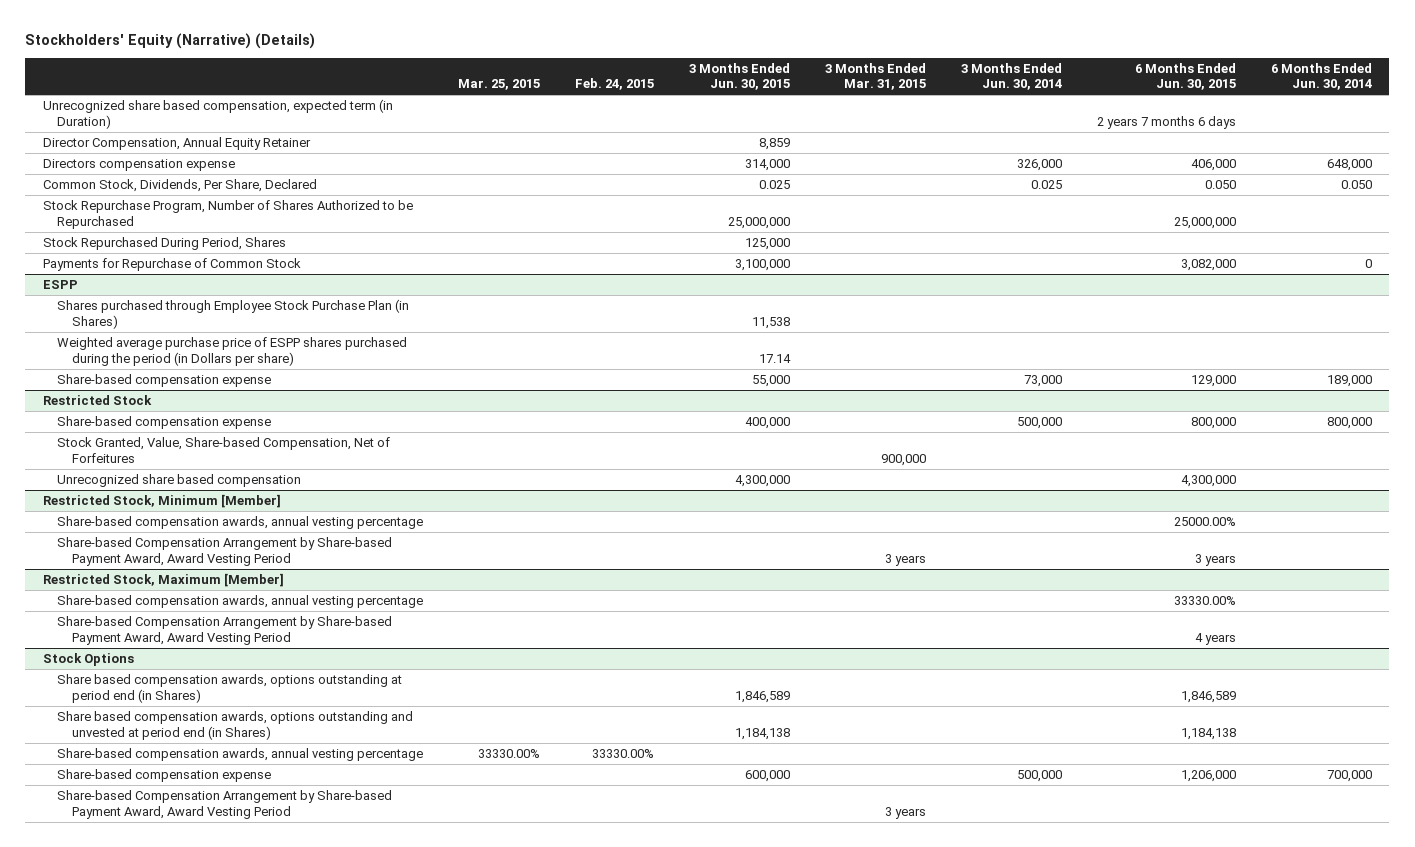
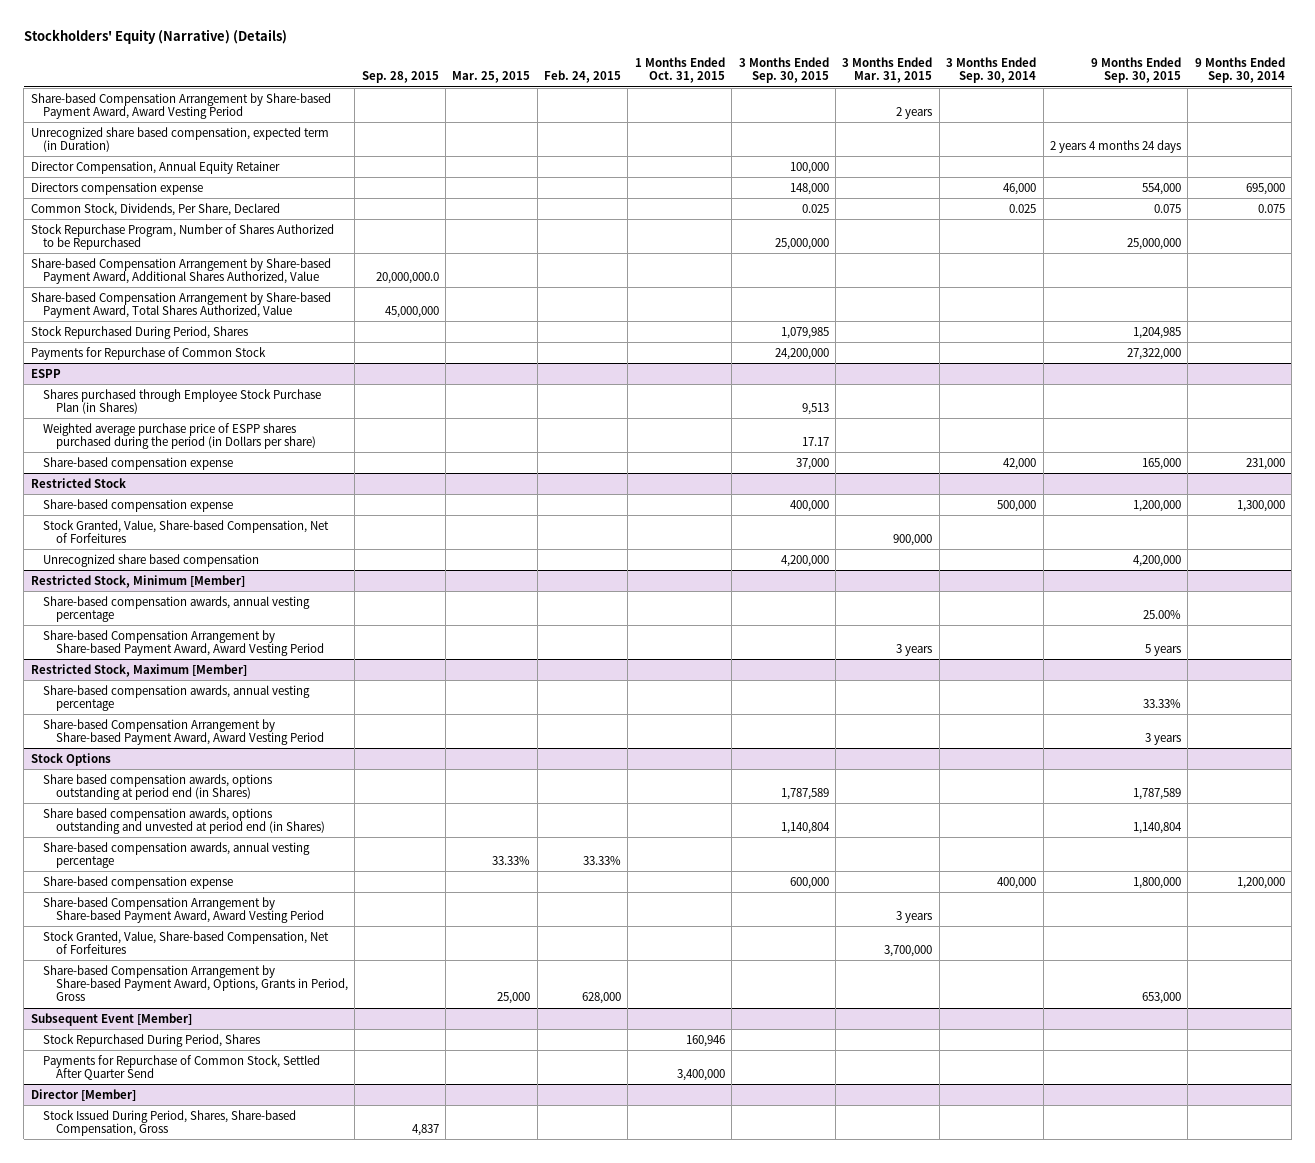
- | Mar. 25, 2015 | Feb. 24, 2015 | 3 Months Ended Jun. 30, 2015 | 3 Months Ended Mar. 31, 2015 | 3 Months Ended Jun. 30, 2014 | 6 Months Ended Jun. 30, 2015 | 6 Months Ended Jun. 30, 2014
+ | Sep. 28, 2015 | Mar. 25, 2015 | Feb. 24, 2015 | 1 Months Ended Oct. 31, 2015 | 3 Months Ended Sep. 30, 2015 | 3 Months Ended Mar. 31, 2015 | 3 Months Ended Sep. 30, 2014 | 9 Months Ended Sep. 30, 2015 | 9 Months Ended Sep. 30, 2014
+ Share-based Compensation Arrangement by Share-based Payment Award, Award Vesting Period | | | | | | 2 years | | |
+ Share-based Compensation Arrangement by Share-based Payment Award, Additional Shares Authorized, Value | 20,000,000.0 | | | | | | | |
+ Share-based Compensation Arrangement by Share-based Payment Award, Total Shares Authorized, Value | 45,000,000 | | | | | | | |
@ Stock Options
- Share-based compensation awards, annual vesting percentage | 33330.00% | 33330.00% | | | | |
+ Share-based compensation awards, annual vesting percentage | | 33.33% | 33.33% | | | | | |
+ Stock Granted, Value, Share-based Compensation, Net of Forfeitures | | | | | | 3,700,000 | | |
+ Share-based Compensation Arrangement by Share-based Payment Award, Options, Grants in Period, Gross | | 25,000 | 628,000 | | | | | 653,000 |
+ Subsequent Event [Member]
+ Stock Repurchased During Period, Shares | | | | 160,946 | | | | |
+ Payments for Repurchase of Common Stock, Settled After Quarter Send | | | | 3,400,000 | | | | |
+ Director [Member]
+ Stock Issued During Period, Shares, Share-based Compensation, Gross | 4,837 | | | | | | | |

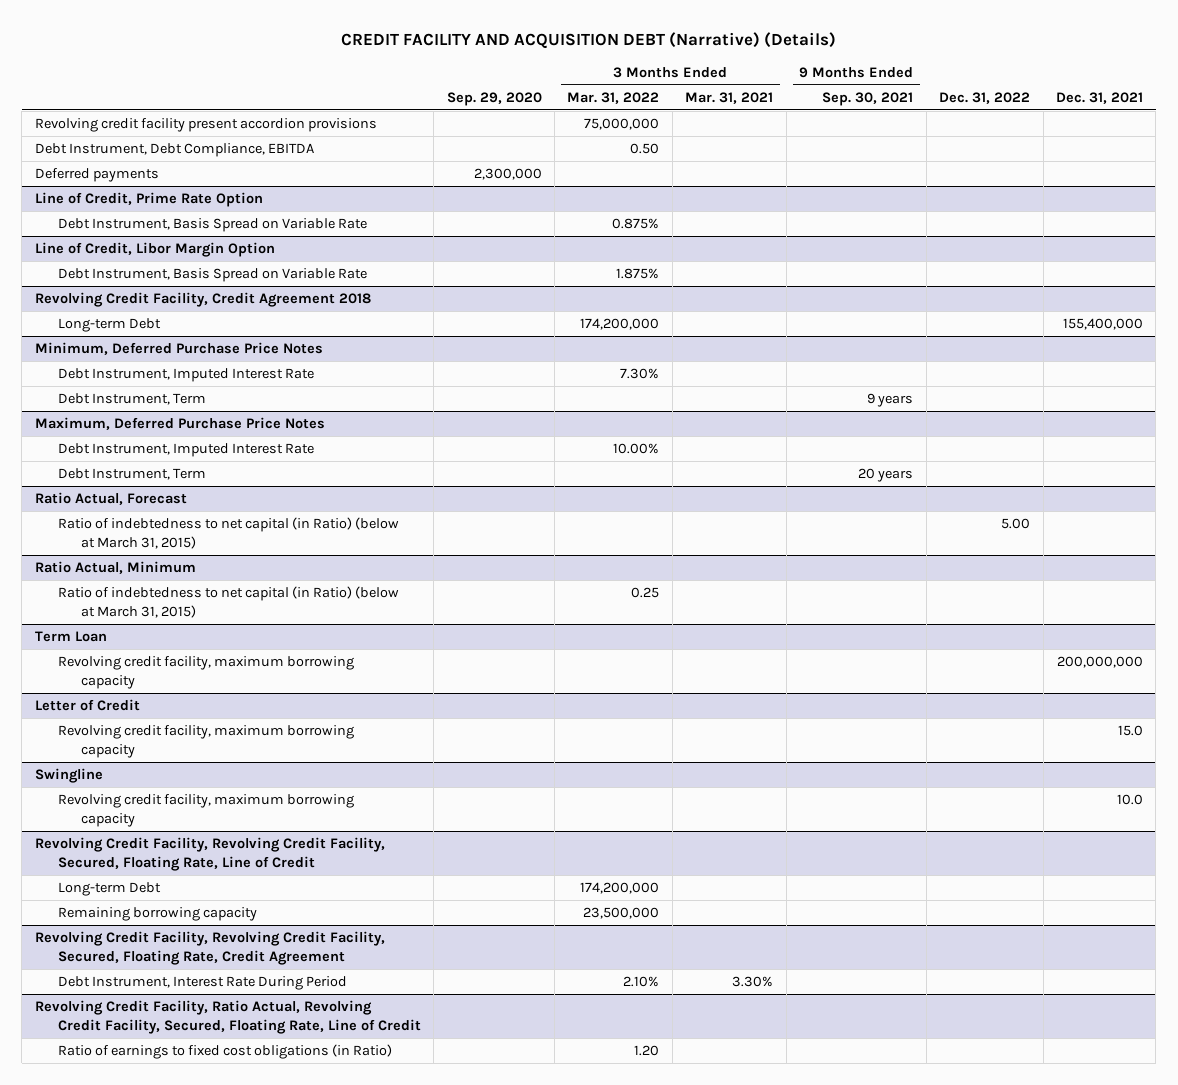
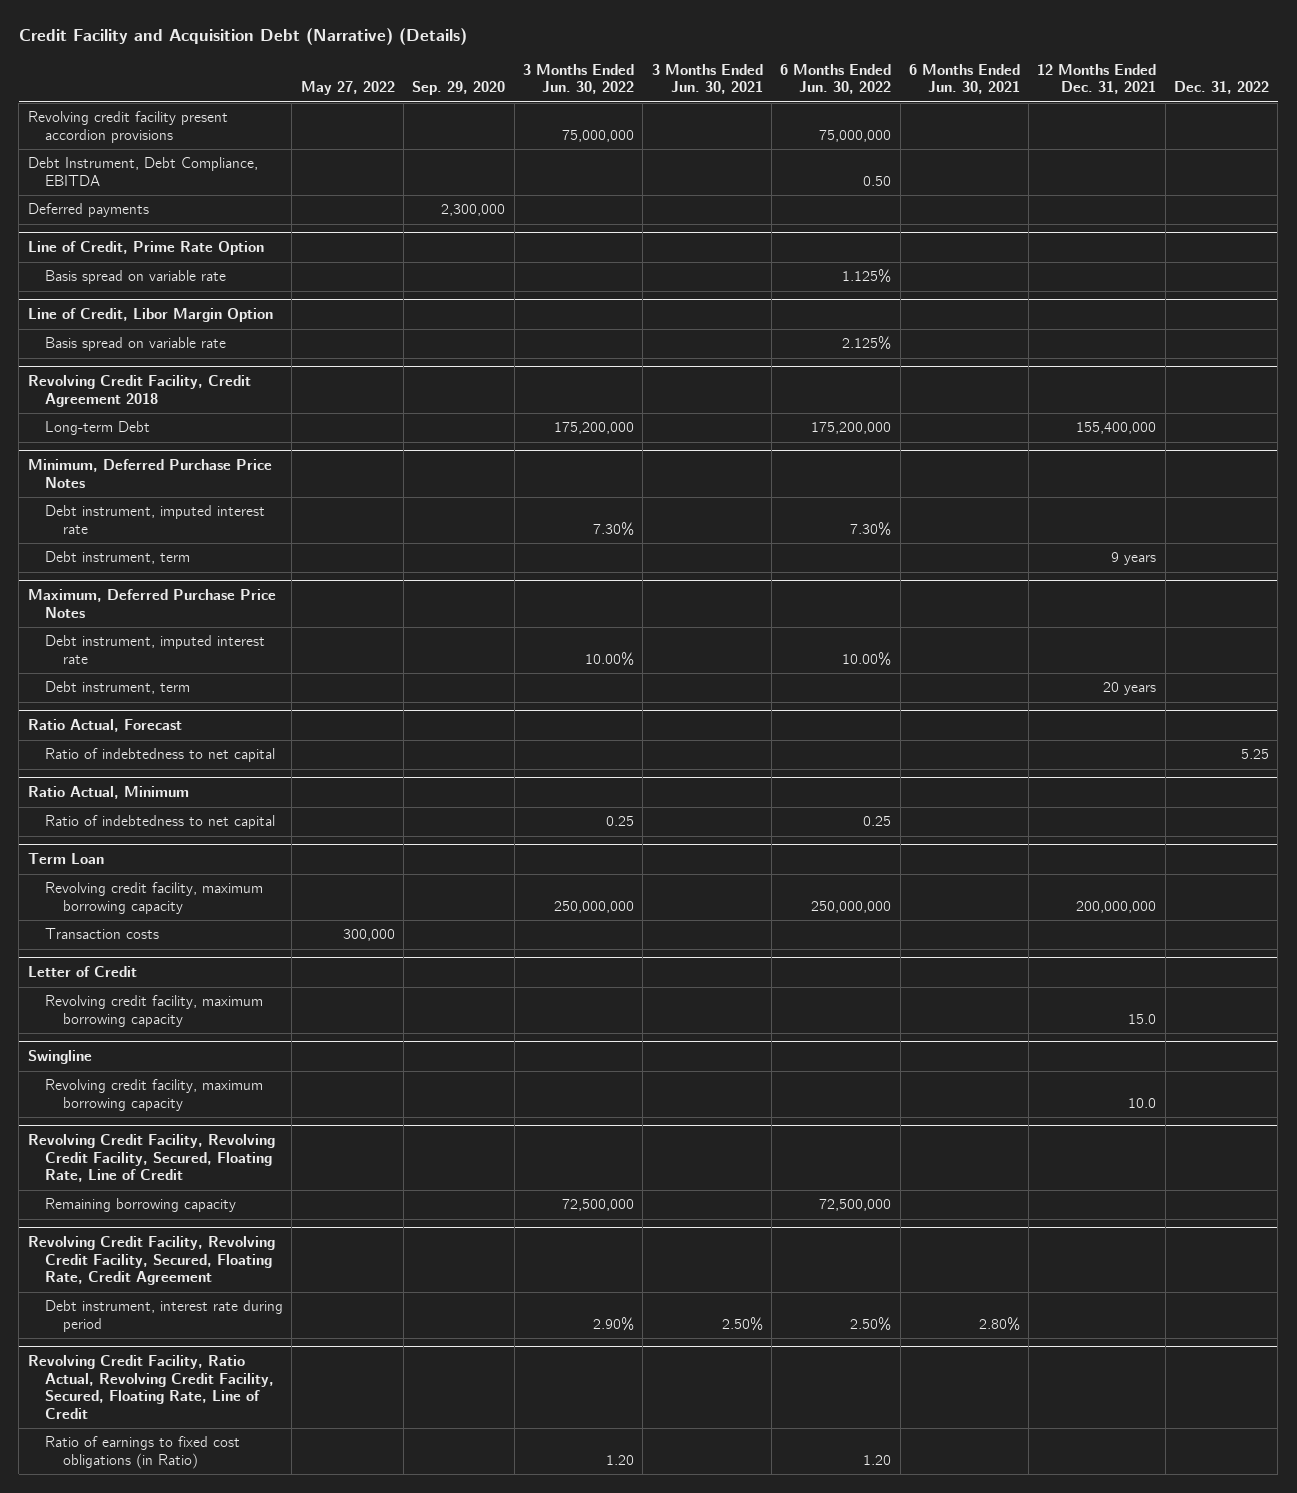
- CREDIT FACILITY AND ACQUISITION DEBT (Narrative) (Details)
+ Credit Facility and Acquisition Debt (Narrative) (Details)
- | Sep. 29, 2020 | 3 Months Ended Mar. 31, 2022 | 3 Months Ended Mar. 31, 2021 | 9 Months Ended Sep. 30, 2021 | Dec. 31, 2022 | Dec. 31, 2021
+ | May 27, 2022 | Sep. 29, 2020 | 3 Months Ended Jun. 30, 2022 | 3 Months Ended Jun. 30, 2021 | 6 Months Ended Jun. 30, 2022 | 6 Months Ended Jun. 30, 2021 | 12 Months Ended Dec. 31, 2021 | Dec. 31, 2022
@ Line of Credit, Prime Rate Option
- Debt Instrument, Basis Spread on Variable Rate | | 0.875% | | | |
+ Basis spread on variable rate | | | | | 1.125% | | |
@ Line of Credit, Libor Margin Option
- Debt Instrument, Basis Spread on Variable Rate | | 1.875% | | | |
+ Basis spread on variable rate | | | | | 2.125% | | |
@ Minimum, Deferred Purchase Price Notes
- Debt Instrument, Imputed Interest Rate | | 7.30% | | | |
- Debt Instrument, Term | | | | 9 years | |
+ Debt instrument, imputed interest rate | | | 7.30% | | 7.30% | | |
+ Debt instrument, term | | | | | | | 9 years |
@ Maximum, Deferred Purchase Price Notes
- Debt Instrument, Imputed Interest Rate | | 10.00% | | | |
- Debt Instrument, Term | | | | 20 years | |
+ Debt instrument, imputed interest rate | | | 10.00% | | 10.00% | | |
+ Debt instrument, term | | | | | | | 20 years |
@ Ratio Actual, Forecast
- Ratio of indebtedness to net capital (in Ratio) (below at March 31, 2015) | | | | | 5.00 |
+ Ratio of indebtedness to net capital | | | | | | | | 5.25
@ Ratio Actual, Minimum
- Ratio of indebtedness to net capital (in Ratio) (below at March 31, 2015) | | 0.25 | | | |
+ Ratio of indebtedness to net capital | | | 0.25 | | 0.25 | | |
@ Term Loan
+ Transaction costs | 300,000 | | | | | | |
@ Revolving Credit Facility, Revolving Credit Facility, Secured, Floating Rate, Line of Credit
- Long-term Debt | | 174,200,000 | | | |
@ Revolving Credit Facility, Revolving Credit Facility, Secured, Floating Rate, Credit Agreement
- Debt Instrument, Interest Rate During Period | | 2.10% | 3.30% | | |
+ Debt instrument, interest rate during period | | | 2.90% | 2.50% | 2.50% | 2.80% | |

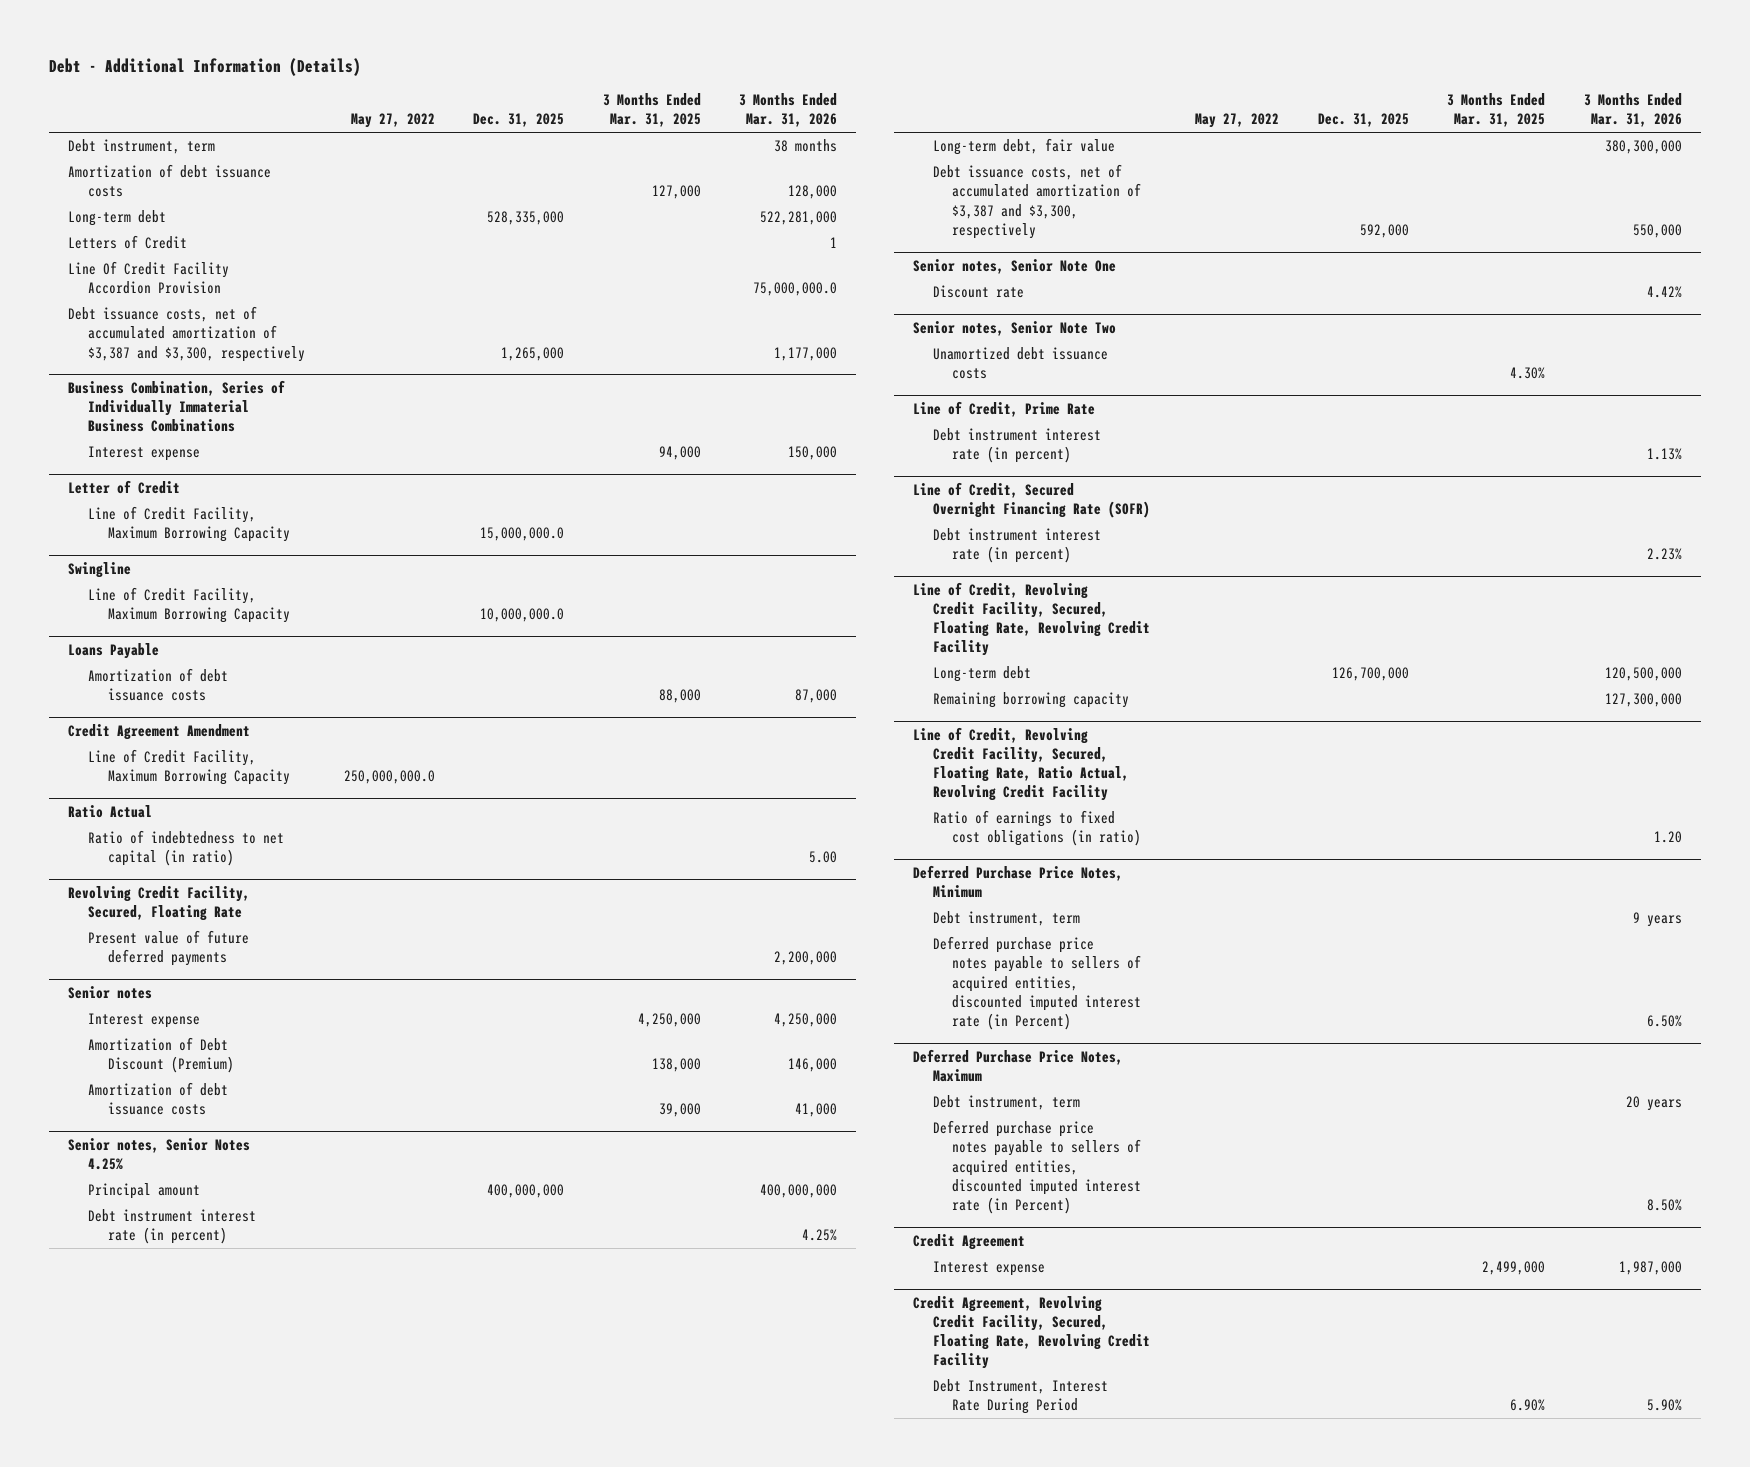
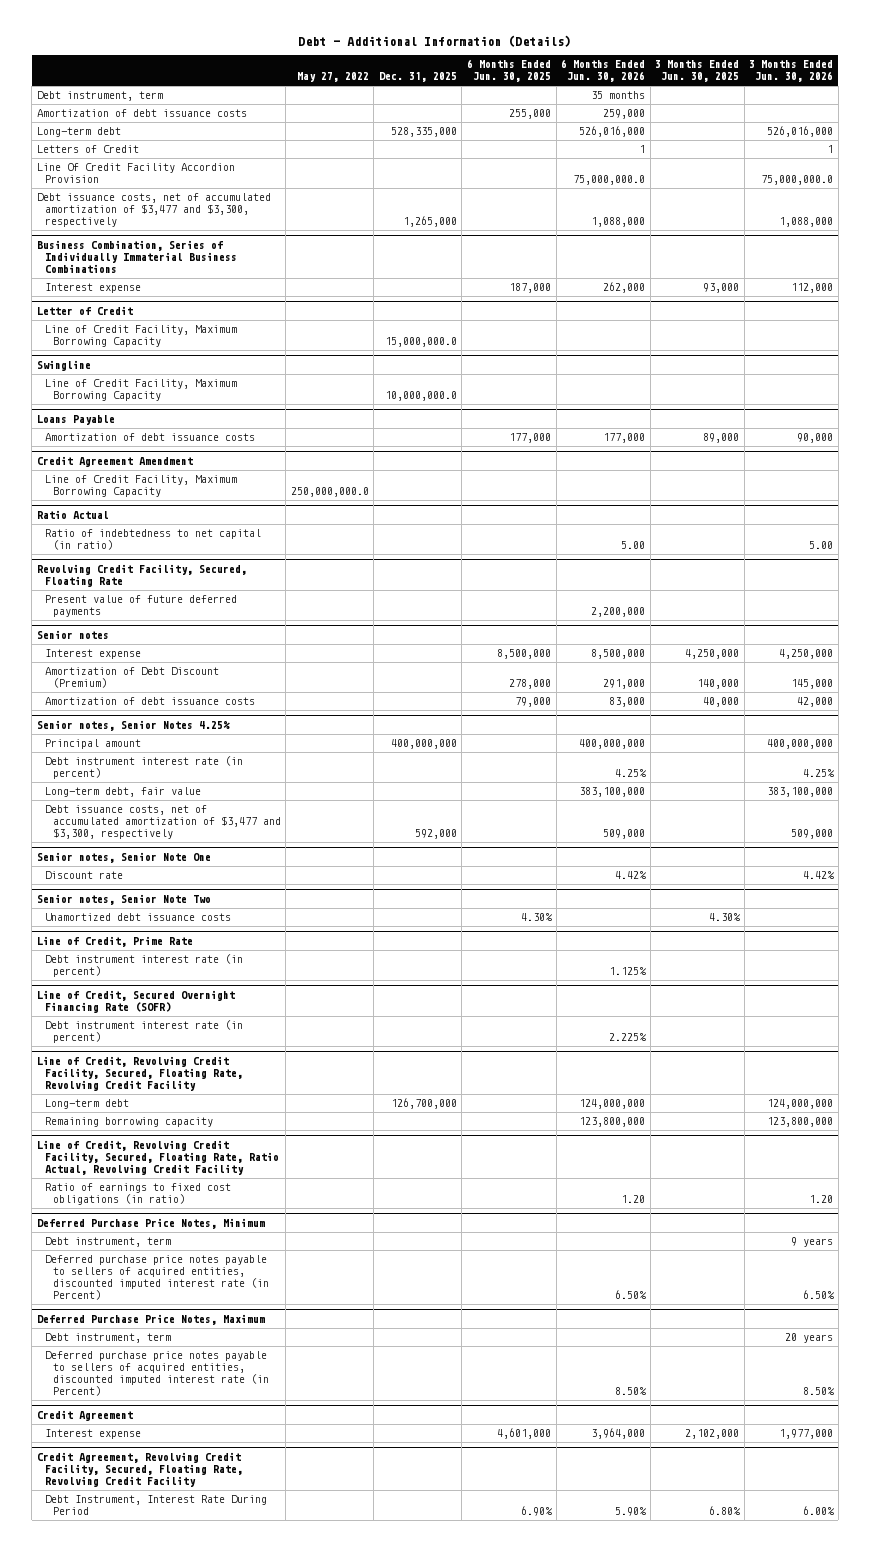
- | May 27, 2022 | Dec. 31, 2025 | 3 Months Ended Mar. 31, 2025 | 3 Months Ended Mar. 31, 2026
+ | May 27, 2022 | Dec. 31, 2025 | 6 Months Ended Jun. 30, 2025 | 6 Months Ended Jun. 30, 2026 | 3 Months Ended Jun. 30, 2025 | 3 Months Ended Jun. 30, 2026
- Debt issuance costs, net of accumulated amortization of $3,387 and $3,300, respectively | | 1,265,000 | | 1,177,000
+ Debt issuance costs, net of accumulated amortization of $3,477 and $3,300, respectively | | 1,265,000 | | 1,088,000 | | 1,088,000
@ Senior notes, Senior Notes 4.25%
- Debt issuance costs, net of accumulated amortization of $3,387 and $3,300, respectively | | 592,000 | | 550,000
+ Debt issuance costs, net of accumulated amortization of $3,477 and $3,300, respectively | | 592,000 | | 509,000 | | 509,000

